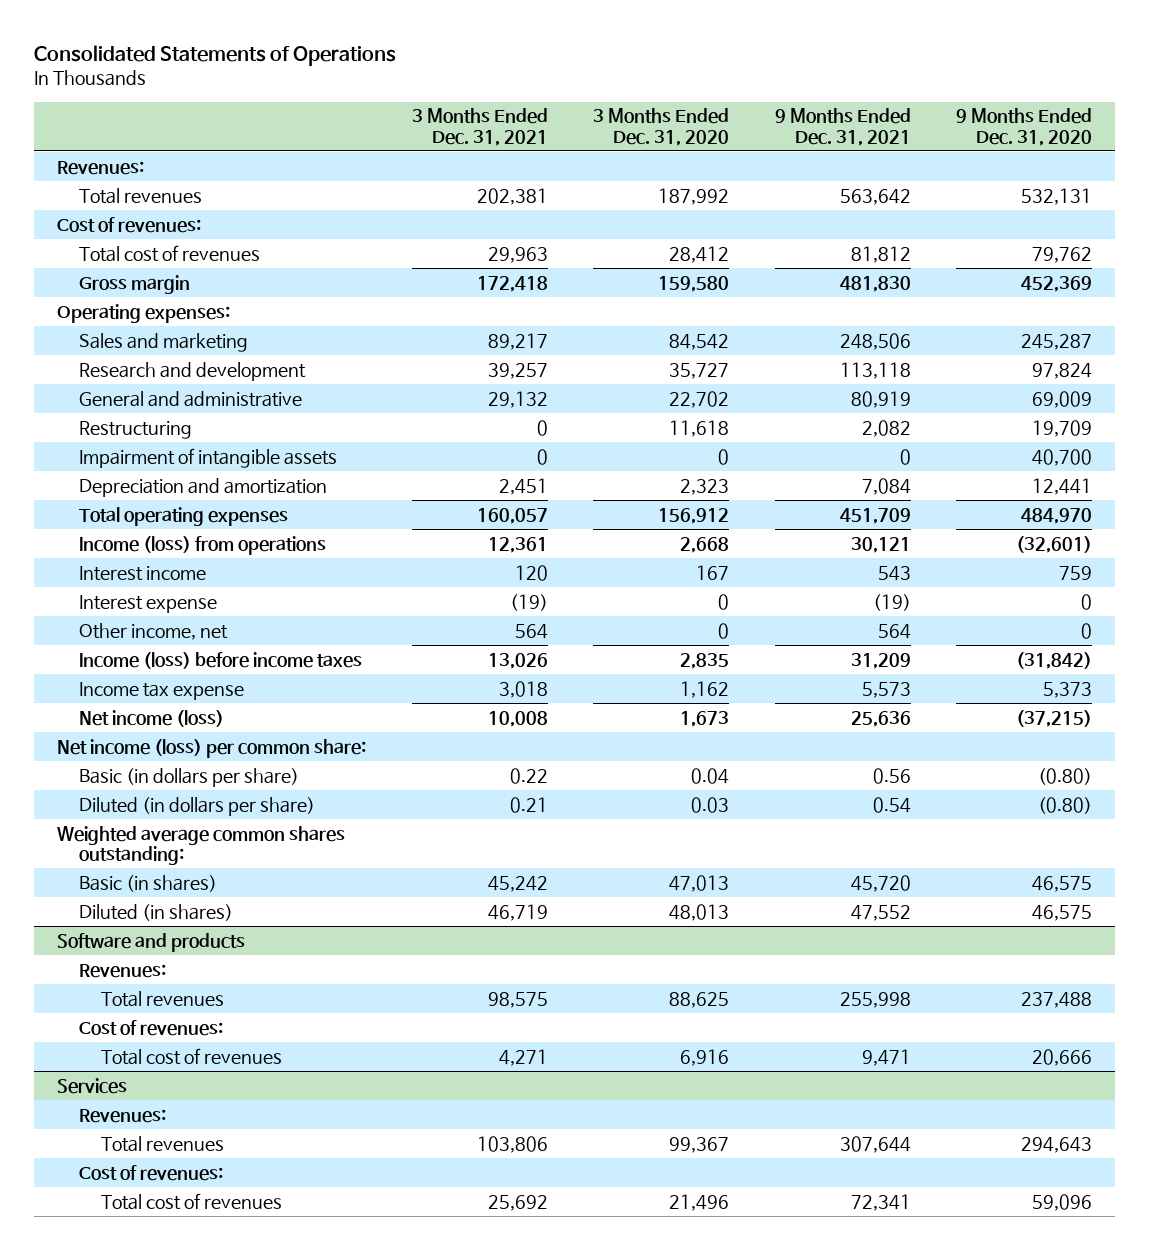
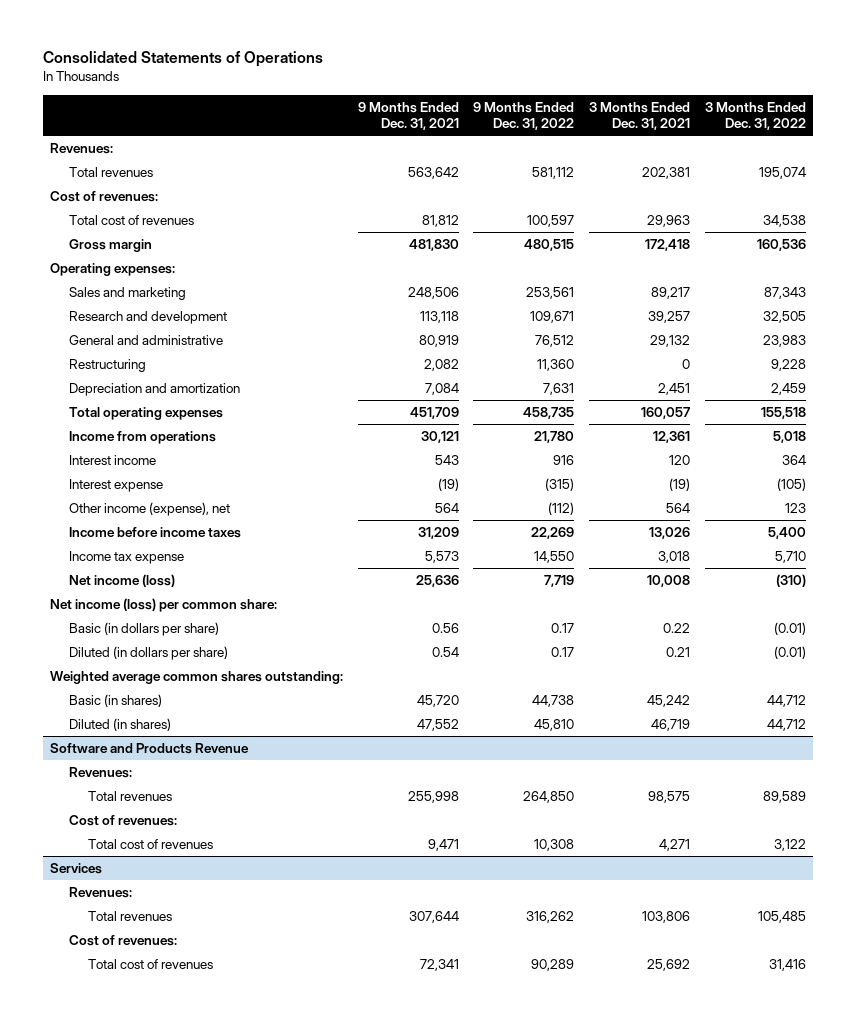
- | 3 Months Ended Dec. 31, 2021 | 3 Months Ended Dec. 31, 2020 | 9 Months Ended Dec. 31, 2021 | 9 Months Ended Dec. 31, 2020
+ | 9 Months Ended Dec. 31, 2021 | 9 Months Ended Dec. 31, 2022 | 3 Months Ended Dec. 31, 2021 | 3 Months Ended Dec. 31, 2022
- Impairment of intangible assets | 0 | 0 | 0 | 40,700
- Income (loss) from operations | 12,361 | 2,668 | 30,121 | (32,601)
+ Income from operations | 30,121 | 21,780 | 12,361 | 5,018
- Other income, net | 564 | 0 | 564 | 0
- Income (loss) before income taxes | 13,026 | 2,835 | 31,209 | (31,842)
+ Other income (expense), net | 564 | (112) | 564 | 123
+ Income before income taxes | 31,209 | 22,269 | 13,026 | 5,400
- Software and products
+ Software and Products Revenue

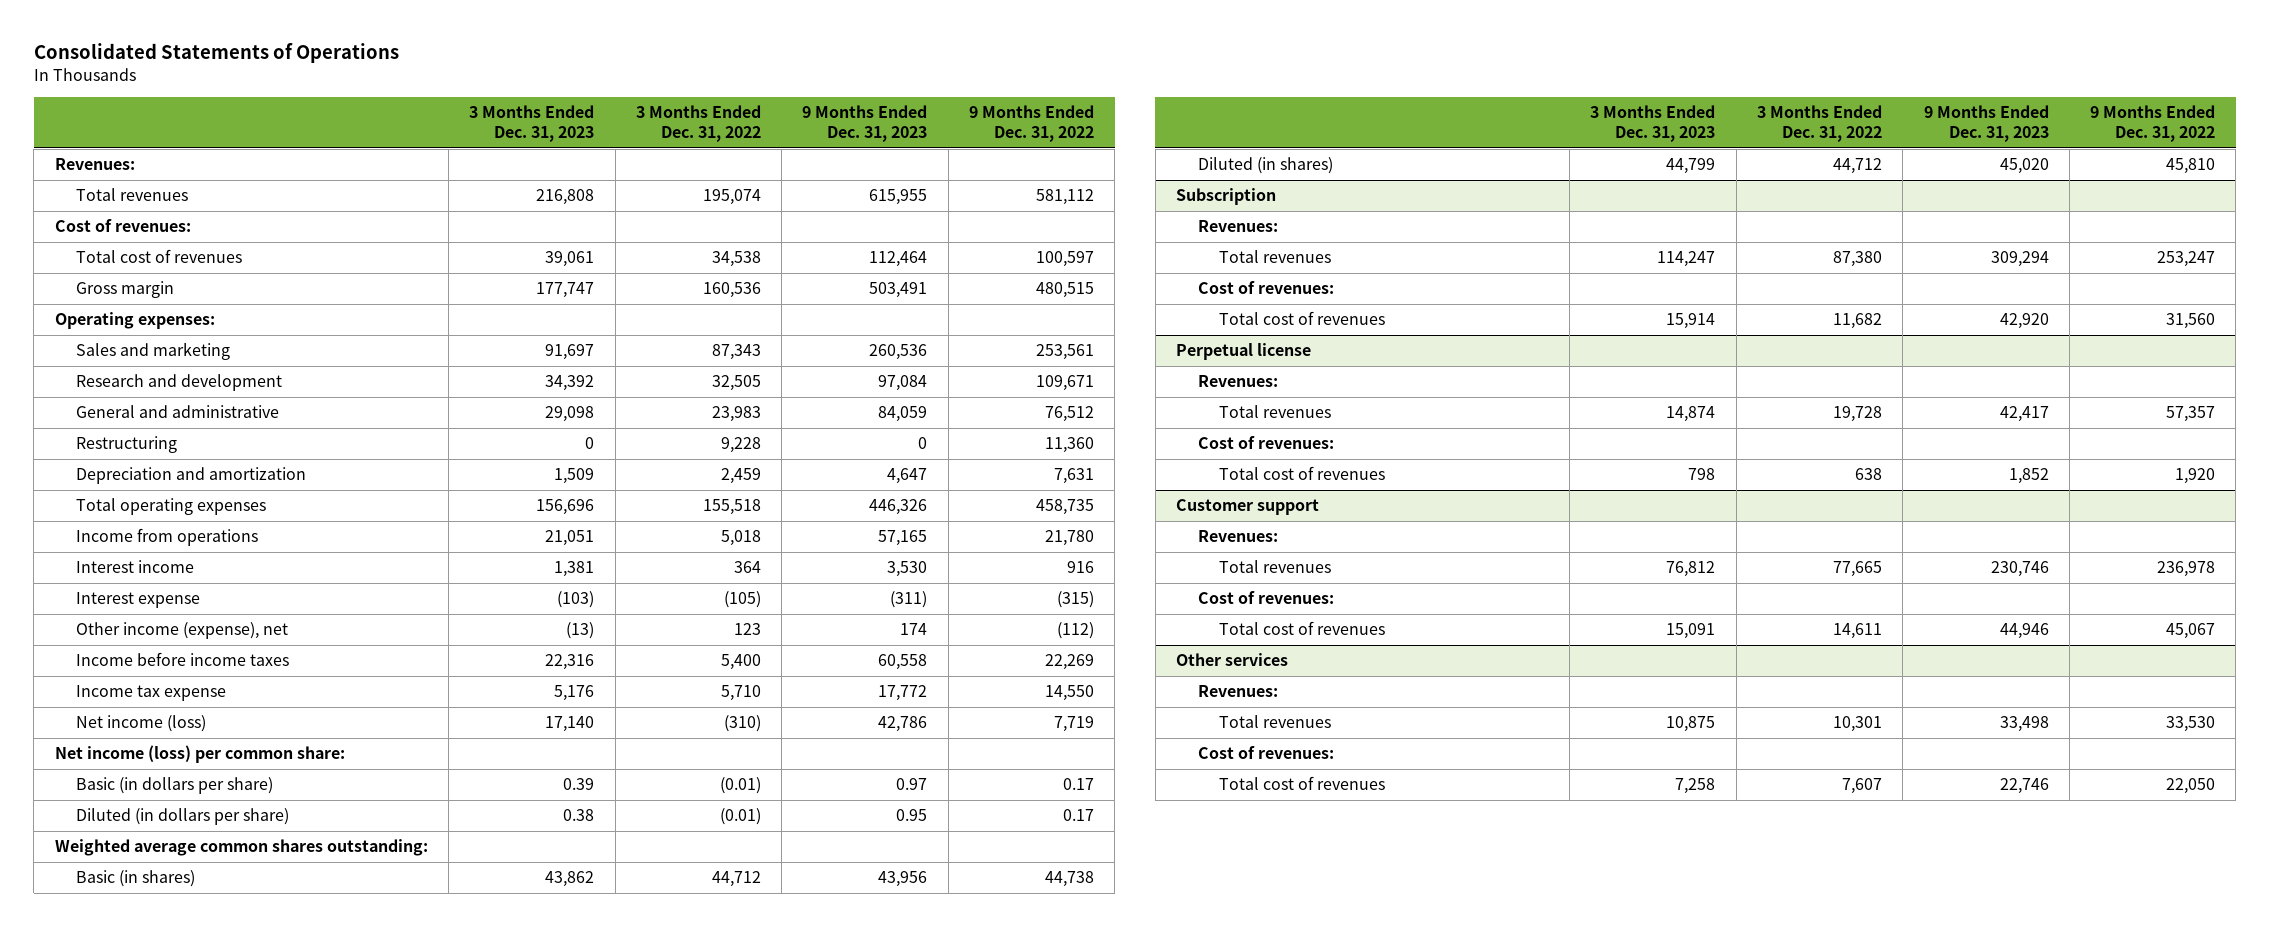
- | 9 Months Ended Dec. 31, 2021 | 9 Months Ended Dec. 31, 2022 | 3 Months Ended Dec. 31, 2021 | 3 Months Ended Dec. 31, 2022
+ | 3 Months Ended Dec. 31, 2023 | 3 Months Ended Dec. 31, 2022 | 9 Months Ended Dec. 31, 2023 | 9 Months Ended Dec. 31, 2022
- Software and Products Revenue
+ Subscription
- Total revenues | 255,998 | 264,850 | 98,575 | 89,589
+ Total revenues | 114,247 | 87,380 | 309,294 | 253,247
- Total cost of revenues | 9,471 | 10,308 | 4,271 | 3,122
- Services
+ Total cost of revenues | 15,914 | 11,682 | 42,920 | 31,560
+ Perpetual license
- Total revenues | 307,644 | 316,262 | 103,806 | 105,485
+ Total revenues | 14,874 | 19,728 | 42,417 | 57,357
- Total cost of revenues | 72,341 | 90,289 | 25,692 | 31,416
+ Total cost of revenues | 798 | 638 | 1,852 | 1,920
+ Customer support
+ Revenues:
+ Total revenues | 76,812 | 77,665 | 230,746 | 236,978
+ Cost of revenues:
+ Total cost of revenues | 15,091 | 14,611 | 44,946 | 45,067
+ Other services
+ Revenues:
+ Total revenues | 10,875 | 10,301 | 33,498 | 33,530
+ Cost of revenues:
+ Total cost of revenues | 7,258 | 7,607 | 22,746 | 22,050

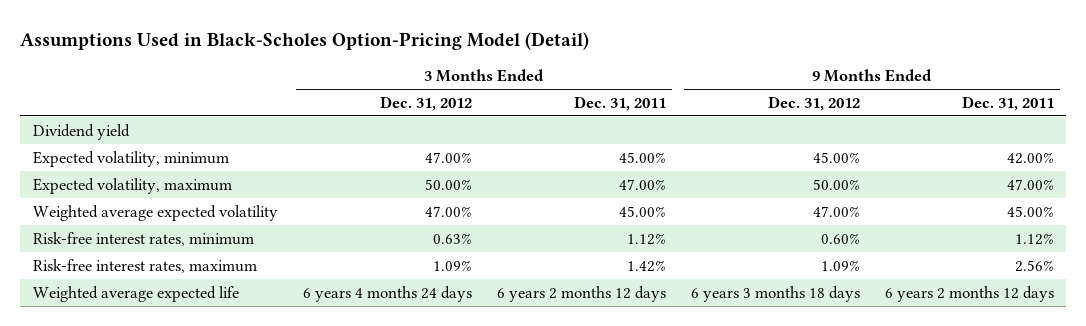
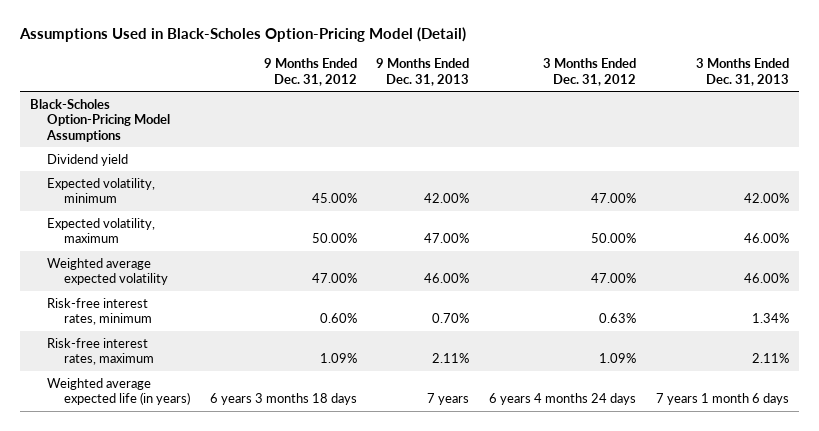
- | 3 Months Ended Dec. 31, 2012 | 3 Months Ended Dec. 31, 2011 | 9 Months Ended Dec. 31, 2012 | 9 Months Ended Dec. 31, 2011
+ | 9 Months Ended Dec. 31, 2012 | 9 Months Ended Dec. 31, 2013 | 3 Months Ended Dec. 31, 2012 | 3 Months Ended Dec. 31, 2013
+ Black-Scholes Option-Pricing Model Assumptions
- Weighted average expected life | 6 years 4 months 24 days | 6 years 2 months 12 days | 6 years 3 months 18 days | 6 years 2 months 12 days
+ Weighted average expected life (in years) | 6 years 3 months 18 days | 7 years | 6 years 4 months 24 days | 7 years 1 month 6 days

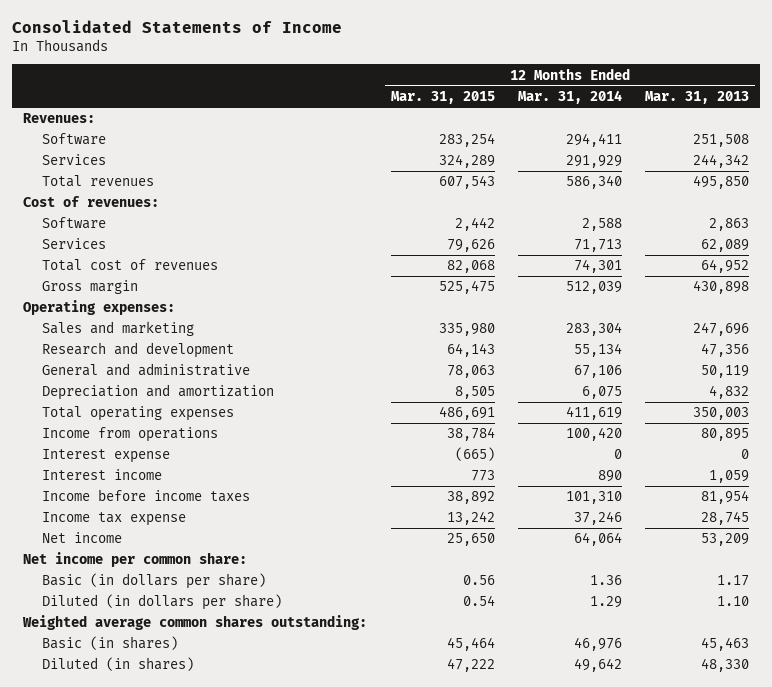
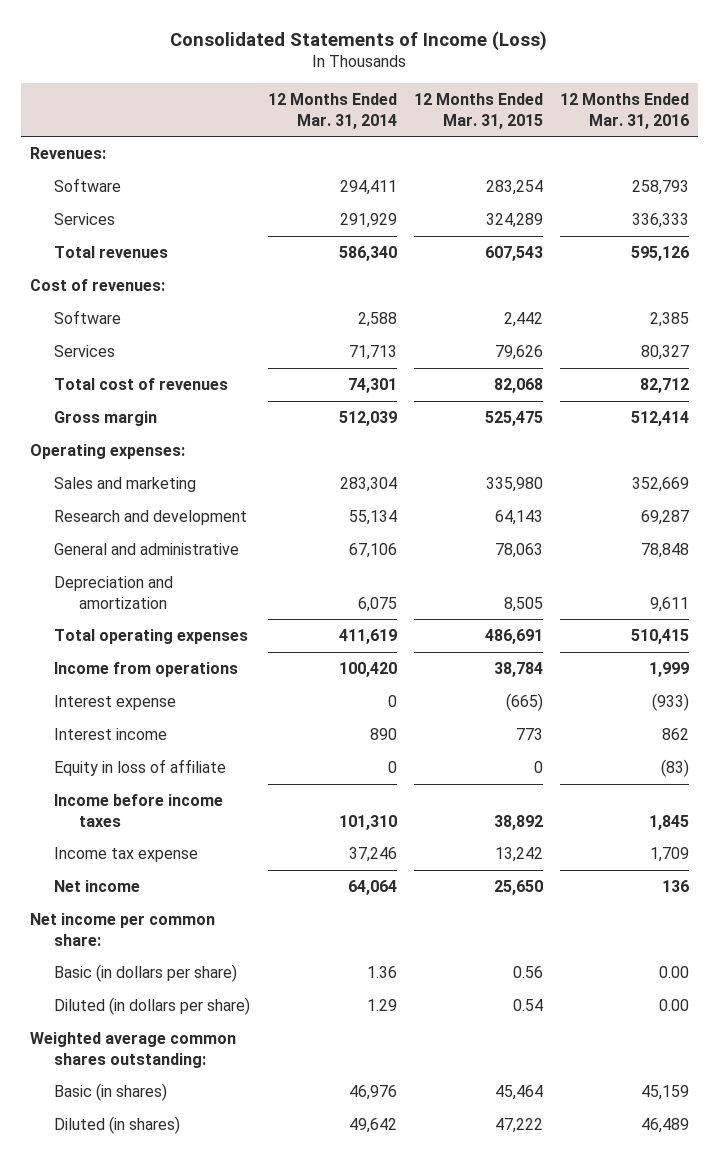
- Consolidated Statements of Income
+ Consolidated Statements of Income (Loss)
- | 12 Months Ended Mar. 31, 2015 | 12 Months Ended Mar. 31, 2014 | 12 Months Ended Mar. 31, 2013
+ | 12 Months Ended Mar. 31, 2014 | 12 Months Ended Mar. 31, 2015 | 12 Months Ended Mar. 31, 2016
+ Equity in loss of affiliate | 0 | 0 | (83)

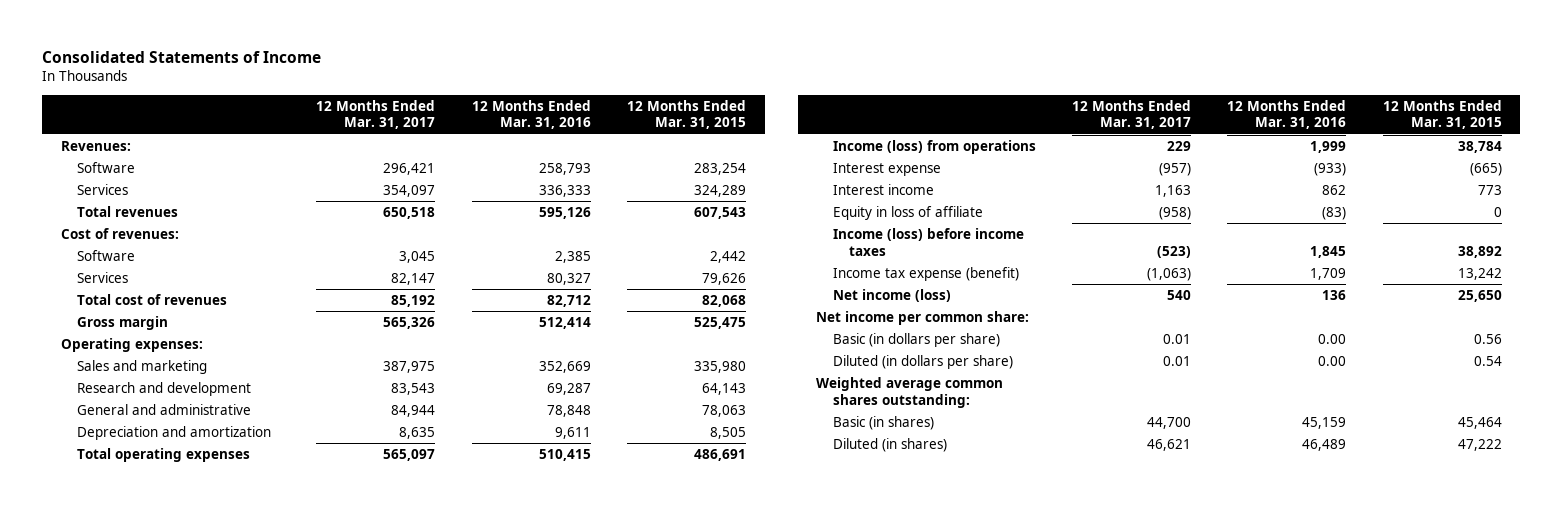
- Consolidated Statements of Income (Loss)
+ Consolidated Statements of Income
- | 12 Months Ended Mar. 31, 2014 | 12 Months Ended Mar. 31, 2015 | 12 Months Ended Mar. 31, 2016
+ | 12 Months Ended Mar. 31, 2017 | 12 Months Ended Mar. 31, 2016 | 12 Months Ended Mar. 31, 2015
- Income from operations | 100,420 | 38,784 | 1,999
+ Income (loss) from operations | 229 | 1,999 | 38,784
- Income before income taxes | 101,310 | 38,892 | 1,845
- Income tax expense | 37,246 | 13,242 | 1,709
- Net income | 64,064 | 25,650 | 136
+ Income (loss) before income taxes | (523) | 1,845 | 38,892
+ Income tax expense (benefit) | (1,063) | 1,709 | 13,242
+ Net income (loss) | 540 | 136 | 25,650

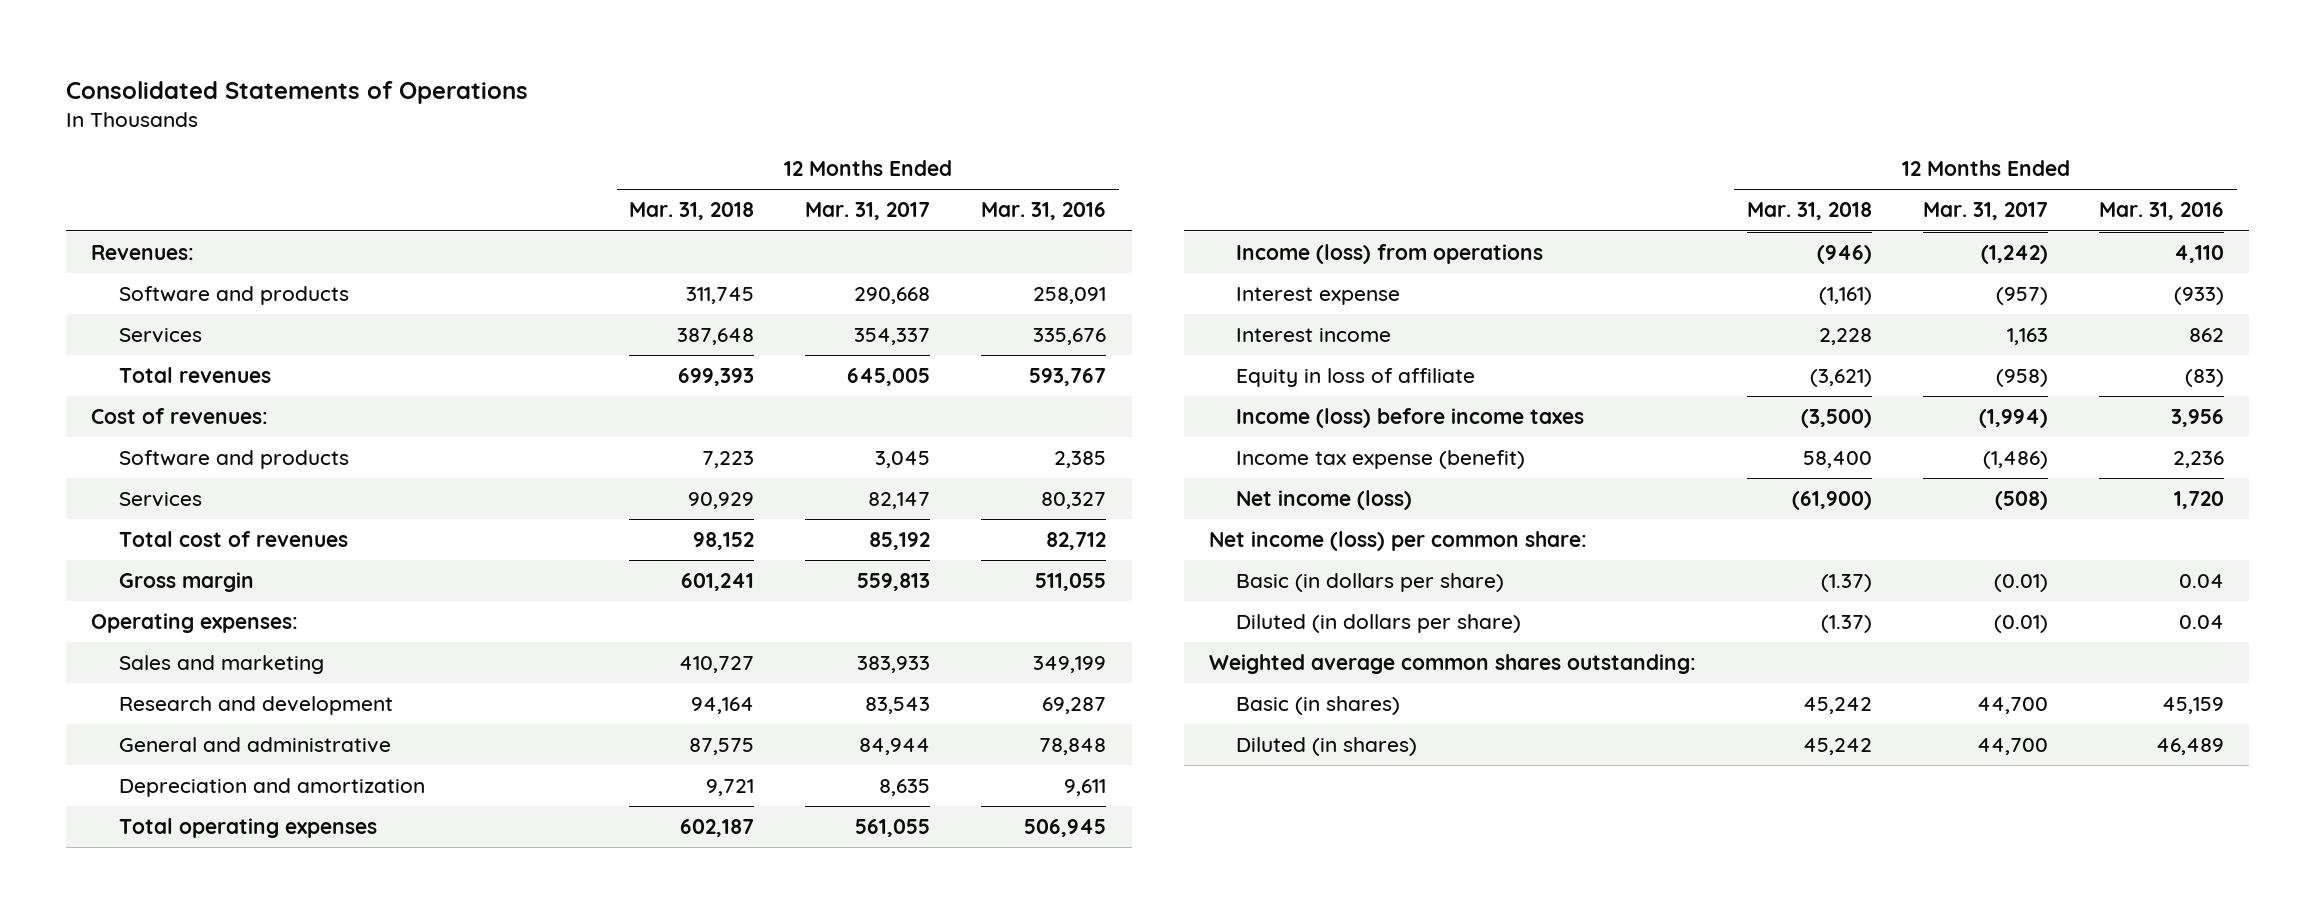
- Consolidated Statements of Income
+ Consolidated Statements of Operations
- | 12 Months Ended Mar. 31, 2017 | 12 Months Ended Mar. 31, 2016 | 12 Months Ended Mar. 31, 2015
+ | 12 Months Ended Mar. 31, 2018 | 12 Months Ended Mar. 31, 2017 | 12 Months Ended Mar. 31, 2016
- Software | 296,421 | 258,793 | 283,254
- Services | 354,097 | 336,333 | 324,289
- Total revenues | 650,518 | 595,126 | 607,543
+ Software and products | 311,745 | 290,668 | 258,091
+ Services | 387,648 | 354,337 | 335,676
+ Total revenues | 699,393 | 645,005 | 593,767
- Software | 3,045 | 2,385 | 2,442
+ Software and products | 7,223 | 3,045 | 2,385
- Gross margin | 565,326 | 512,414 | 525,475
+ Gross margin | 601,241 | 559,813 | 511,055
- Sales and marketing | 387,975 | 352,669 | 335,980
+ Sales and marketing | 410,727 | 383,933 | 349,199
- Total operating expenses | 565,097 | 510,415 | 486,691
- Income (loss) from operations | 229 | 1,999 | 38,784
+ Total operating expenses | 602,187 | 561,055 | 506,945
+ Income (loss) from operations | (946) | (1,242) | 4,110
- Income (loss) before income taxes | (523) | 1,845 | 38,892
- Income tax expense (benefit) | (1,063) | 1,709 | 13,242
- Net income (loss) | 540 | 136 | 25,650
- Net income per common share:
- Basic (in dollars per share) | 0.01 | 0.00 | 0.56
- Diluted (in dollars per share) | 0.01 | 0.00 | 0.54
+ Income (loss) before income taxes | (3,500) | (1,994) | 3,956
+ Income tax expense (benefit) | 58,400 | (1,486) | 2,236
+ Net income (loss) | (61,900) | (508) | 1,720
+ Net income (loss) per common share:
+ Basic (in dollars per share) | (1.37) | (0.01) | 0.04
+ Diluted (in dollars per share) | (1.37) | (0.01) | 0.04
- Diluted (in shares) | 46,621 | 46,489 | 47,222
+ Diluted (in shares) | 45,242 | 44,700 | 46,489

